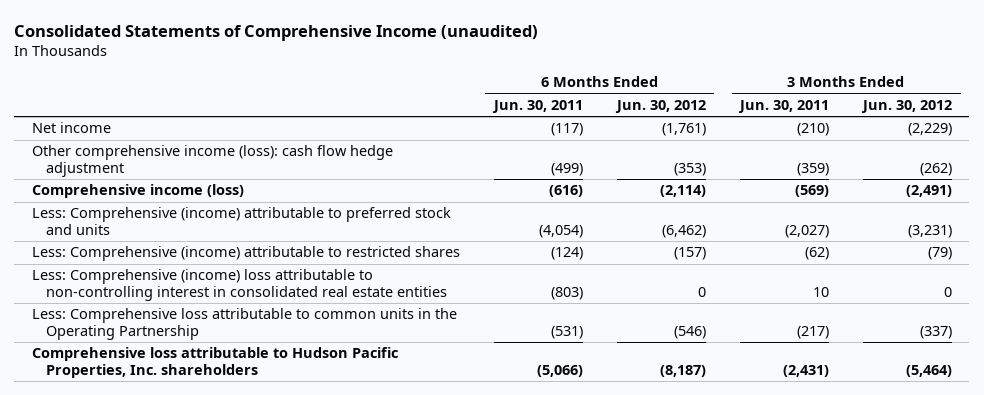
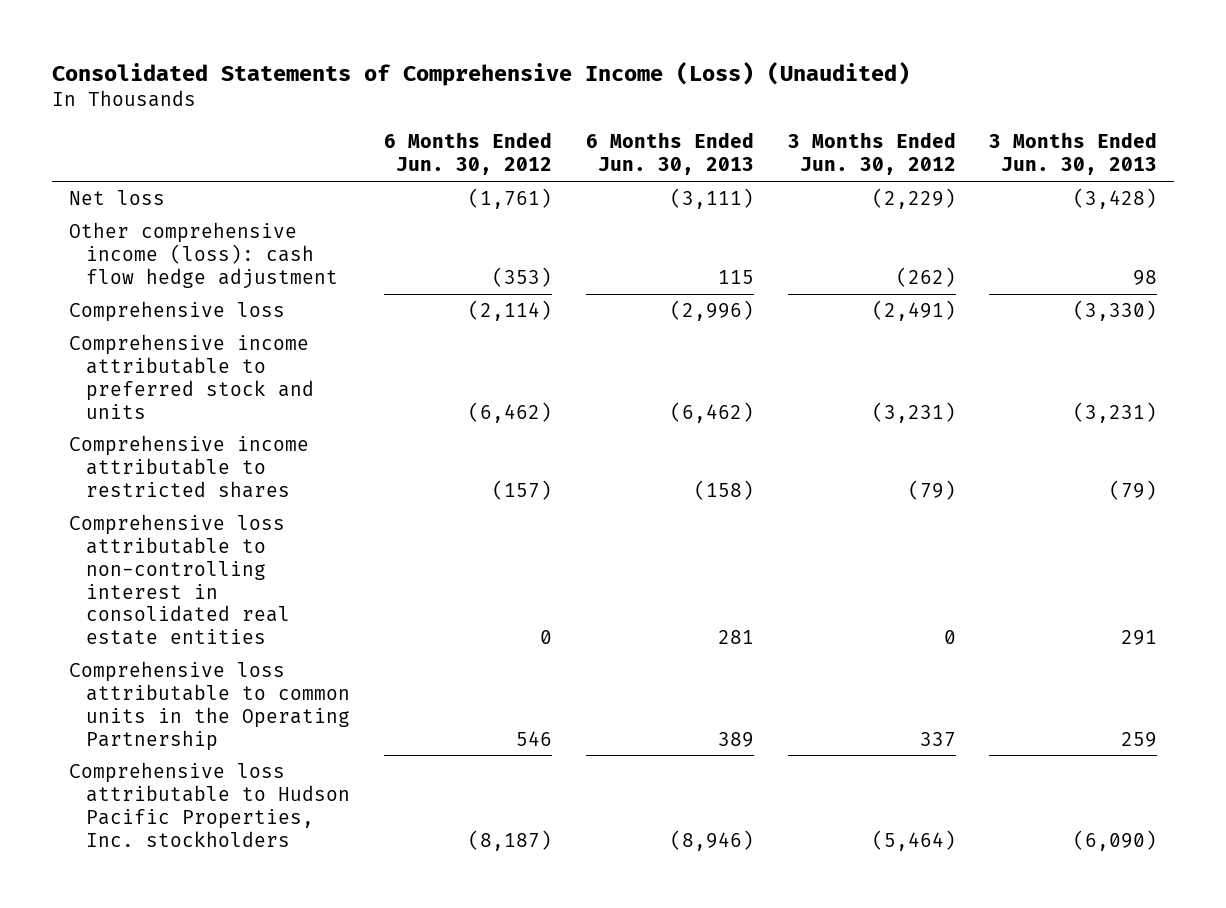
- Consolidated Statements of Comprehensive Income (unaudited)
+ Consolidated Statements of Comprehensive Income (Loss) (Unaudited)
- | 6 Months Ended Jun. 30, 2011 | 6 Months Ended Jun. 30, 2012 | 3 Months Ended Jun. 30, 2011 | 3 Months Ended Jun. 30, 2012
+ | 6 Months Ended Jun. 30, 2012 | 6 Months Ended Jun. 30, 2013 | 3 Months Ended Jun. 30, 2012 | 3 Months Ended Jun. 30, 2013
- Net income | (117) | (1,761) | (210) | (2,229)
+ Net loss | (1,761) | (3,111) | (2,229) | (3,428)
- Comprehensive income (loss) | (616) | (2,114) | (569) | (2,491)
- Less: Comprehensive (income) attributable to preferred stock and units | (4,054) | (6,462) | (2,027) | (3,231)
- Less: Comprehensive (income) attributable to restricted shares | (124) | (157) | (62) | (79)
- Less: Comprehensive (income) loss attributable to non-controlling interest in consolidated real estate entities | (803) | 0 | 10 | 0
- Less: Comprehensive loss attributable to common units in the Operating Partnership | (531) | (546) | (217) | (337)
- Comprehensive loss attributable to Hudson Pacific Properties, Inc. shareholders | (5,066) | (8,187) | (2,431) | (5,464)
+ Comprehensive loss | (2,114) | (2,996) | (2,491) | (3,330)
+ Comprehensive income attributable to preferred stock and units | (6,462) | (6,462) | (3,231) | (3,231)
+ Comprehensive income attributable to restricted shares | (157) | (158) | (79) | (79)
+ Comprehensive loss attributable to non-controlling interest in consolidated real estate entities | 0 | 281 | 0 | 291
+ Comprehensive loss attributable to common units in the Operating Partnership | 546 | 389 | 337 | 259
+ Comprehensive loss attributable to Hudson Pacific Properties, Inc. stockholders | (8,187) | (8,946) | (5,464) | (6,090)

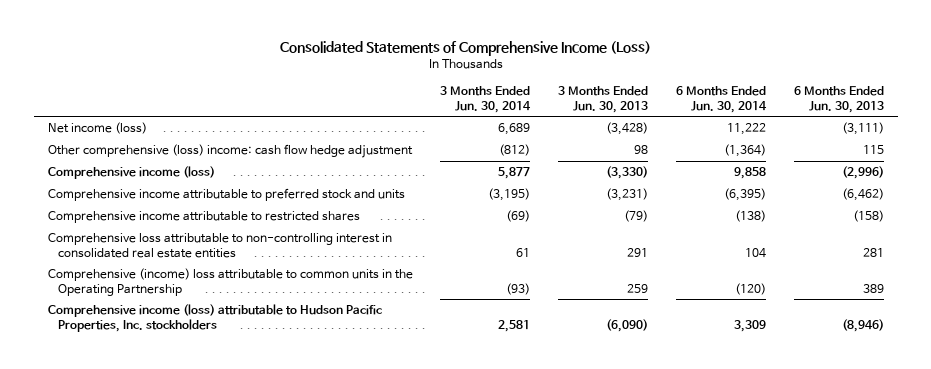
- Consolidated Statements of Comprehensive Income (Loss) (Unaudited)
+ Consolidated Statements of Comprehensive Income (Loss)
- | 6 Months Ended Jun. 30, 2012 | 6 Months Ended Jun. 30, 2013 | 3 Months Ended Jun. 30, 2012 | 3 Months Ended Jun. 30, 2013
+ | 3 Months Ended Jun. 30, 2014 | 3 Months Ended Jun. 30, 2013 | 6 Months Ended Jun. 30, 2014 | 6 Months Ended Jun. 30, 2013
- Net loss | (1,761) | (3,111) | (2,229) | (3,428)
- Other comprehensive income (loss): cash flow hedge adjustment | (353) | 115 | (262) | 98
- Comprehensive loss | (2,114) | (2,996) | (2,491) | (3,330)
+ Net income (loss) | 6,689 | (3,428) | 11,222 | (3,111)
+ Other comprehensive (loss) income: cash flow hedge adjustment | (812) | 98 | (1,364) | 115
+ Comprehensive income (loss) | 5,877 | (3,330) | 9,858 | (2,996)
- Comprehensive loss attributable to common units in the Operating Partnership | 546 | 389 | 337 | 259
- Comprehensive loss attributable to Hudson Pacific Properties, Inc. stockholders | (8,187) | (8,946) | (5,464) | (6,090)
+ Comprehensive (income) loss attributable to common units in the Operating Partnership | (93) | 259 | (120) | 389
+ Comprehensive income (loss) attributable to Hudson Pacific Properties, Inc. stockholders | 2,581 | (6,090) | 3,309 | (8,946)

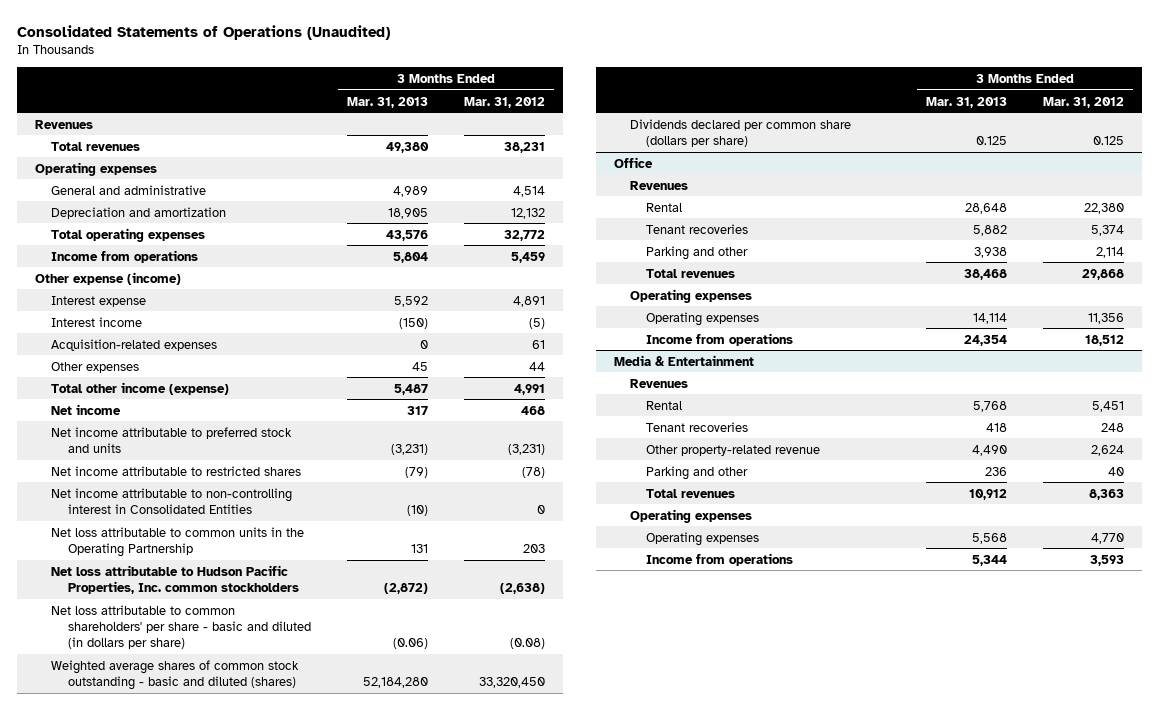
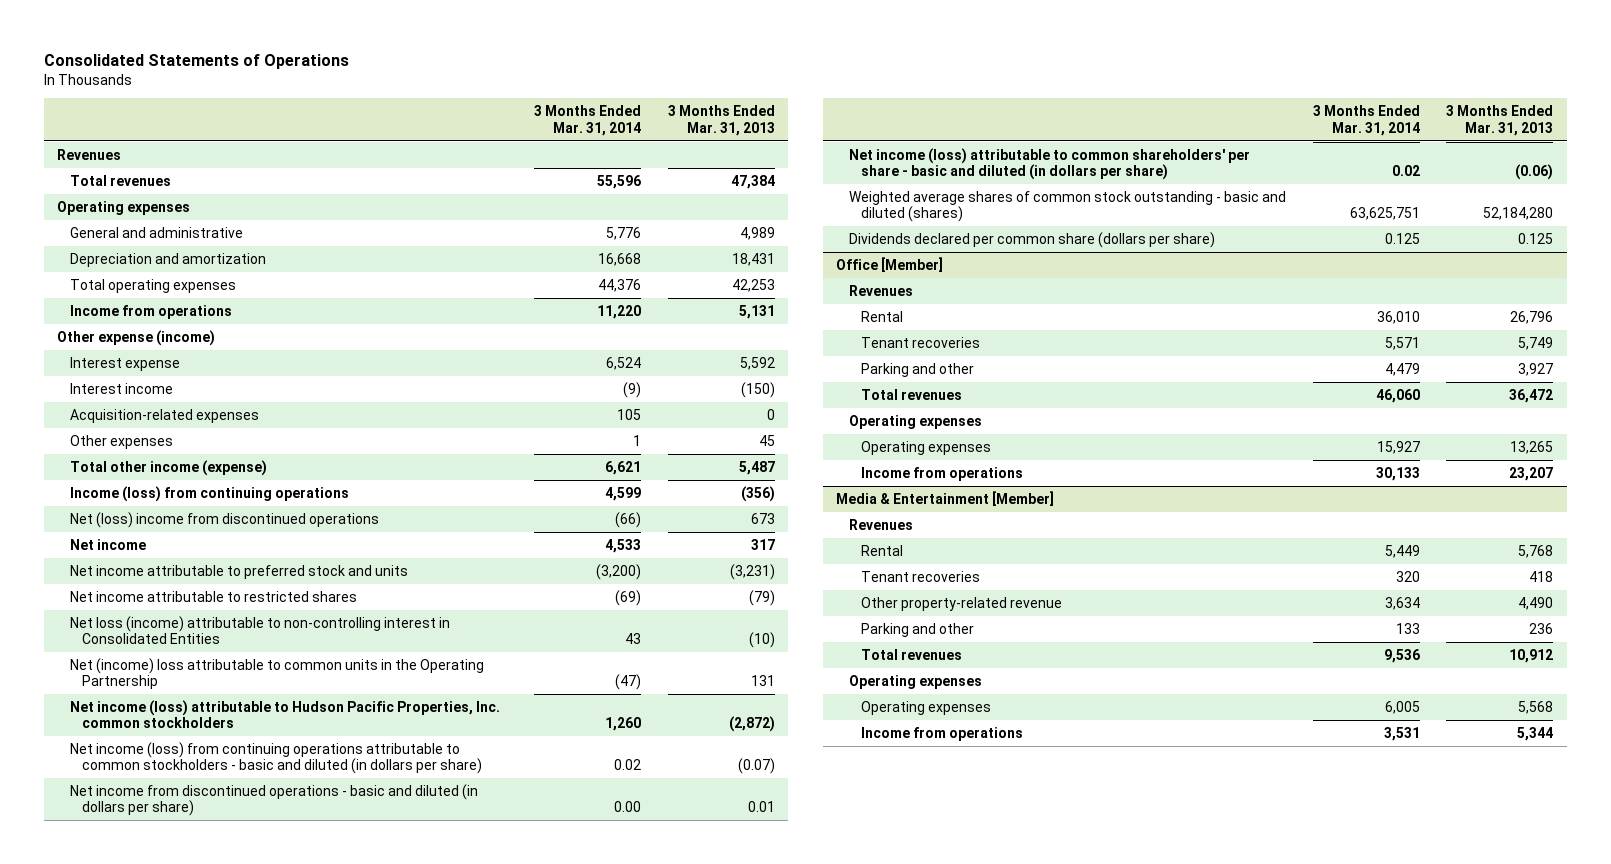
- Consolidated Statements of Operations (Unaudited)
+ Consolidated Statements of Operations
- | 3 Months Ended Mar. 31, 2013 | 3 Months Ended Mar. 31, 2012
+ | 3 Months Ended Mar. 31, 2014 | 3 Months Ended Mar. 31, 2013
- Total revenues | 49,380 | 38,231
+ Total revenues | 55,596 | 47,384
- Depreciation and amortization | 18,905 | 12,132
- Total operating expenses | 43,576 | 32,772
- Income from operations | 5,804 | 5,459
+ Depreciation and amortization | 16,668 | 18,431
+ Total operating expenses | 44,376 | 42,253
+ Income from operations | 11,220 | 5,131
+ Income (loss) from continuing operations | 4,599 | (356)
+ Net (loss) income from discontinued operations | (66) | 673
- Net income attributable to non-controlling interest in Consolidated Entities | (10) | 0
- Net loss attributable to common units in the Operating Partnership | 131 | 203
- Net loss attributable to Hudson Pacific Properties, Inc. common stockholders | (2,872) | (2,638)
- Net loss attributable to common shareholders' per share - basic and diluted (in dollars per share) | (0.06) | (0.08)
+ Net loss (income) attributable to non-controlling interest in Consolidated Entities | 43 | (10)
+ Net (income) loss attributable to common units in the Operating Partnership | (47) | 131
+ Net income (loss) attributable to Hudson Pacific Properties, Inc. common stockholders | 1,260 | (2,872)
+ Net income (loss) from continuing operations attributable to common stockholders - basic and diluted (in dollars per share) | 0.02 | (0.07)
+ Net income from discontinued operations - basic and diluted (in dollars per share) | 0.00 | 0.01
+ Net income (loss) attributable to common shareholders' per share - basic and diluted (in dollars per share) | 0.02 | (0.06)
- Office
+ Office [Member]
- Rental | 28,648 | 22,380
- Tenant recoveries | 5,882 | 5,374
- Parking and other | 3,938 | 2,114
- Total revenues | 38,468 | 29,868
+ Rental | 36,010 | 26,796
+ Tenant recoveries | 5,571 | 5,749
+ Parking and other | 4,479 | 3,927
+ Total revenues | 46,060 | 36,472
- Operating expenses | 14,114 | 11,356
- Income from operations | 24,354 | 18,512
- Media & Entertainment
+ Operating expenses | 15,927 | 13,265
+ Income from operations | 30,133 | 23,207
+ Media & Entertainment [Member]

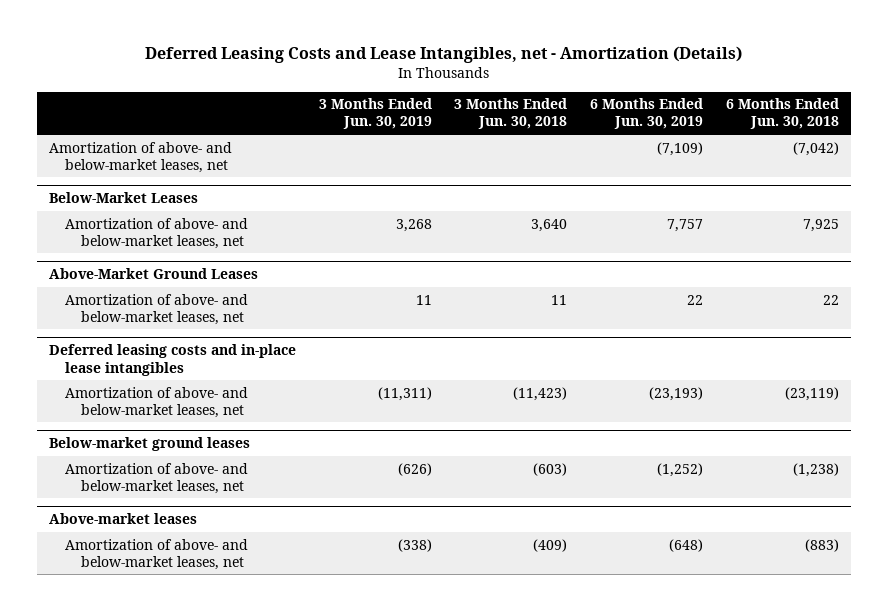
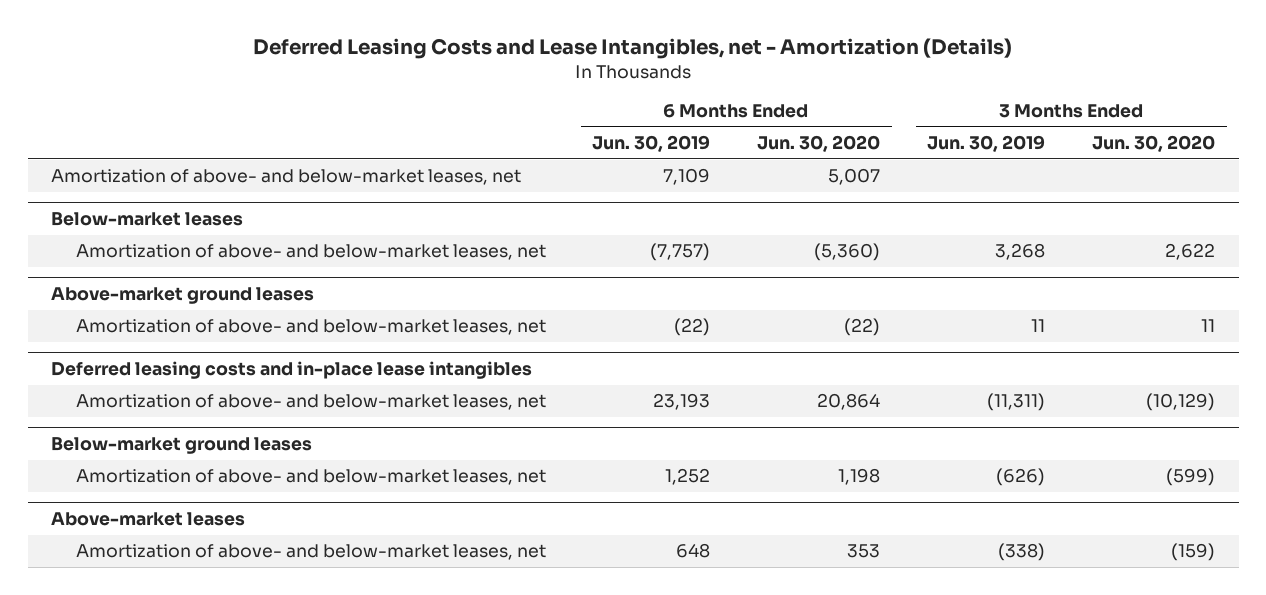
- | 3 Months Ended Jun. 30, 2019 | 3 Months Ended Jun. 30, 2018 | 6 Months Ended Jun. 30, 2019 | 6 Months Ended Jun. 30, 2018
+ | 6 Months Ended Jun. 30, 2019 | 6 Months Ended Jun. 30, 2020 | 3 Months Ended Jun. 30, 2019 | 3 Months Ended Jun. 30, 2020
- Amortization of above- and below-market leases, net | | | (7,109) | (7,042)
- Below-Market Leases
- Amortization of above- and below-market leases, net | 3,268 | 3,640 | 7,757 | 7,925
- Above-Market Ground Leases
- Amortization of above- and below-market leases, net | 11 | 11 | 22 | 22
+ Amortization of above- and below-market leases, net | 7,109 | 5,007 | |
+ Below-market leases
+ Amortization of above- and below-market leases, net | (7,757) | (5,360) | 3,268 | 2,622
+ Above-market ground leases
+ Amortization of above- and below-market leases, net | (22) | (22) | 11 | 11
@ Deferred leasing costs and in-place lease intangibles
- Amortization of above- and below-market leases, net | (11,311) | (11,423) | (23,193) | (23,119)
+ Amortization of above- and below-market leases, net | 23,193 | 20,864 | (11,311) | (10,129)
@ Below-market ground leases
- Amortization of above- and below-market leases, net | (626) | (603) | (1,252) | (1,238)
+ Amortization of above- and below-market leases, net | 1,252 | 1,198 | (626) | (599)
@ Above-market leases
- Amortization of above- and below-market leases, net | (338) | (409) | (648) | (883)
+ Amortization of above- and below-market leases, net | 648 | 353 | (338) | (159)

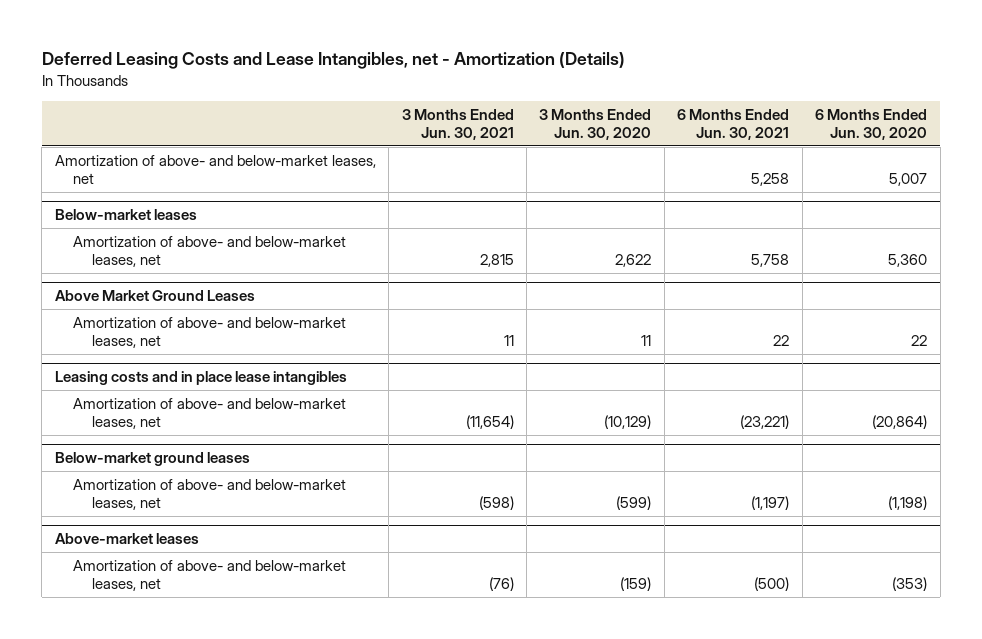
- | 6 Months Ended Jun. 30, 2019 | 6 Months Ended Jun. 30, 2020 | 3 Months Ended Jun. 30, 2019 | 3 Months Ended Jun. 30, 2020
+ | 3 Months Ended Jun. 30, 2021 | 3 Months Ended Jun. 30, 2020 | 6 Months Ended Jun. 30, 2021 | 6 Months Ended Jun. 30, 2020
@ Below-market leases
- Amortization of above- and below-market leases, net | (7,757) | (5,360) | 3,268 | 2,622
- Above-market ground leases
- Amortization of above- and below-market leases, net | (22) | (22) | 11 | 11
- Deferred leasing costs and in-place lease intangibles
- Amortization of above- and below-market leases, net | 23,193 | 20,864 | (11,311) | (10,129)
@ Below-market leases
+ Amortization of above- and below-market leases, net | 2,815 | 2,622 | 5,758 | 5,360
+ Above Market Ground Leases
+ Amortization of above- and below-market leases, net | 11 | 11 | 22 | 22
+ Leasing costs and in place lease intangibles
+ Amortization of above- and below-market leases, net | (11,654) | (10,129) | (23,221) | (20,864)
@ Below-market ground leases
- Amortization of above- and below-market leases, net | 1,252 | 1,198 | (626) | (599)
+ Amortization of above- and below-market leases, net | (598) | (599) | (1,197) | (1,198)
@ Above-market leases
- Amortization of above- and below-market leases, net | 648 | 353 | (338) | (159)
+ Amortization of above- and below-market leases, net | (76) | (159) | (500) | (353)

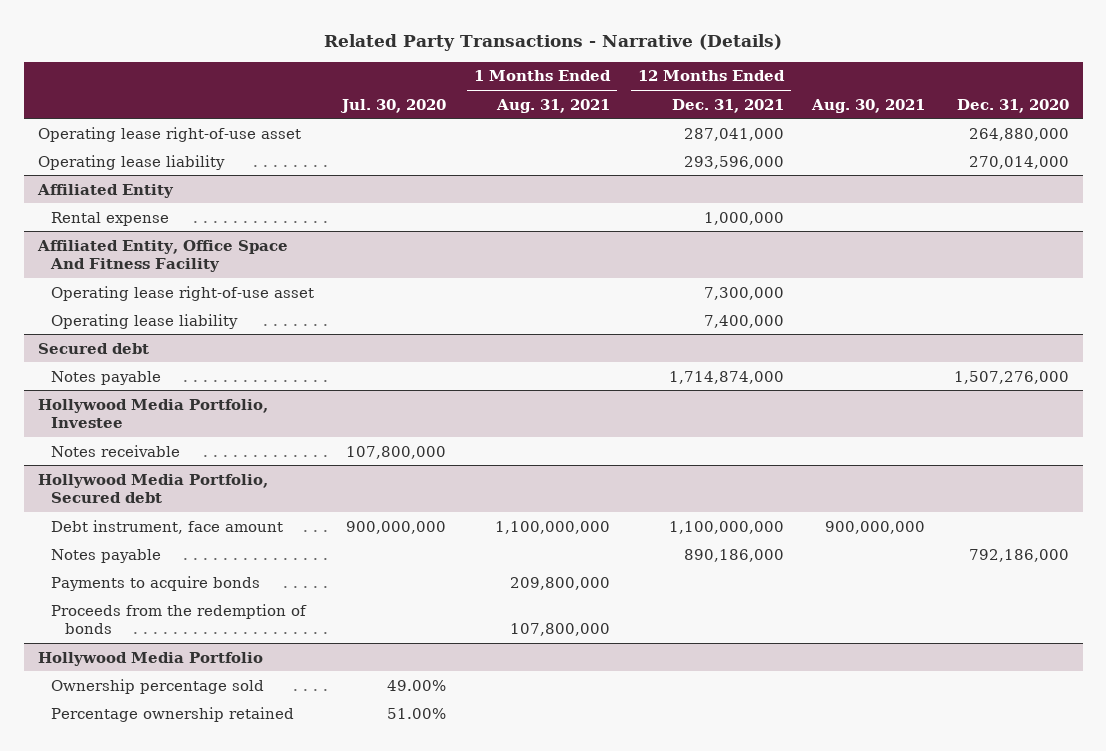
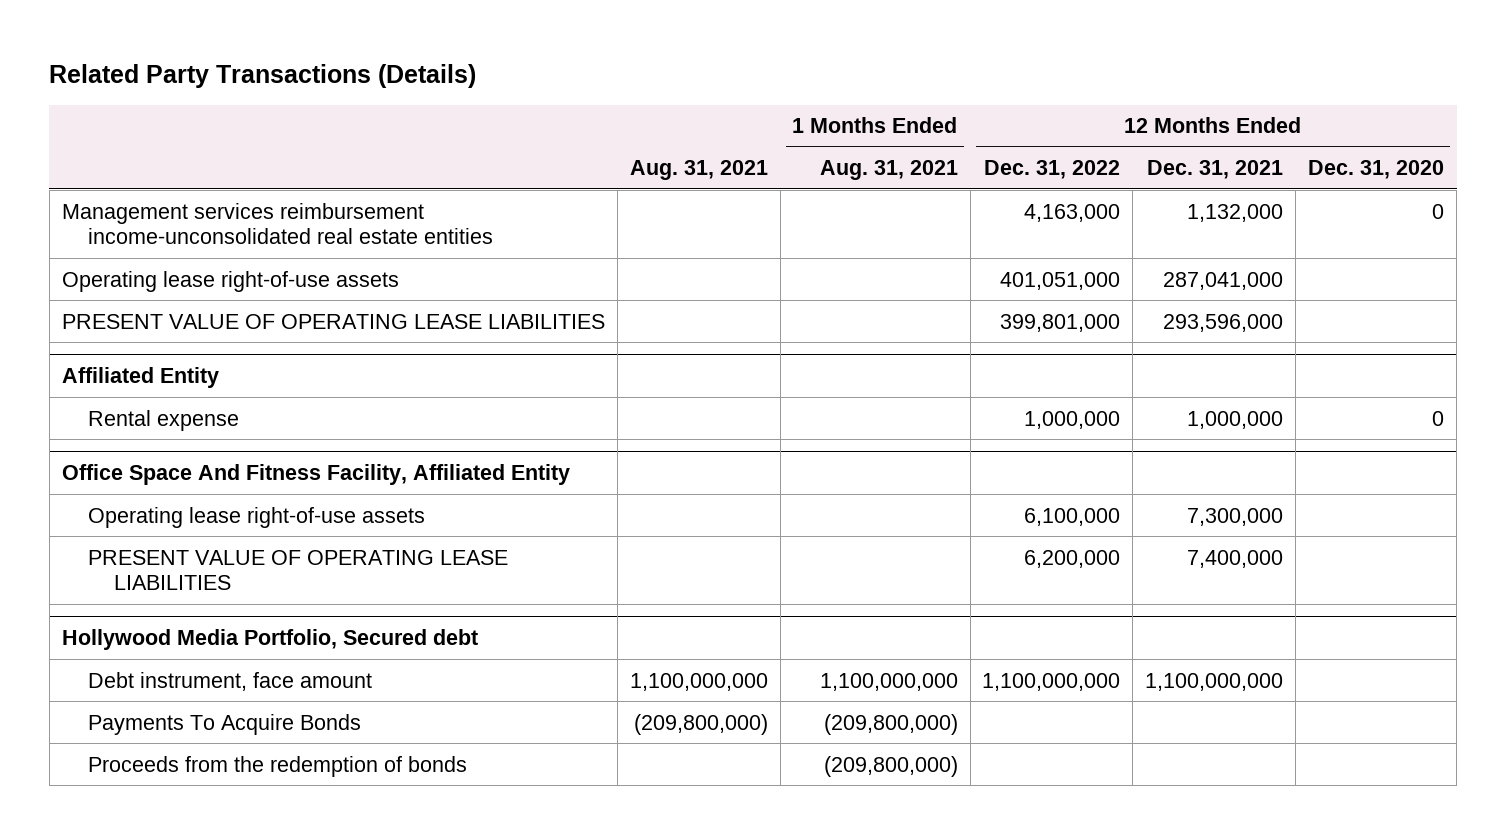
- Related Party Transactions - Narrative (Details)
+ Related Party Transactions (Details)
- | Jul. 30, 2020 | 1 Months Ended Aug. 31, 2021 | 12 Months Ended Dec. 31, 2021 | Aug. 30, 2021 | Dec. 31, 2020
+ | Aug. 31, 2021 | 1 Months Ended Aug. 31, 2021 | 12 Months Ended Dec. 31, 2022 | 12 Months Ended Dec. 31, 2021 | 12 Months Ended Dec. 31, 2020
- Operating lease right-of-use asset | | | 287,041,000 | | 264,880,000
- Operating lease liability | | | 293,596,000 | | 270,014,000
+ Management services reimbursement income-unconsolidated real estate entities | | | 4,163,000 | 1,132,000 | 0
+ Operating lease right-of-use assets | | | 401,051,000 | 287,041,000 |
+ PRESENT VALUE OF OPERATING LEASE LIABILITIES | | | 399,801,000 | 293,596,000 |
- Affiliated Entity, Office Space And Fitness Facility
- Operating lease right-of-use asset | | | 7,300,000 | |
- Operating lease liability | | | 7,400,000 | |
- Secured debt
- Notes payable | | | 1,714,874,000 | | 1,507,276,000
- Hollywood Media Portfolio, Investee
- Notes receivable | 107,800,000 | | | |
+ Office Space And Fitness Facility, Affiliated Entity
+ Operating lease right-of-use assets | | | 6,100,000 | 7,300,000 |
+ PRESENT VALUE OF OPERATING LEASE LIABILITIES | | | 6,200,000 | 7,400,000 |
@ Hollywood Media Portfolio, Secured debt
- Notes payable | | | 890,186,000 | | 792,186,000
- Payments to acquire bonds | | 209,800,000 | | |
- Proceeds from the redemption of bonds | | 107,800,000 | | |
- Hollywood Media Portfolio
- Ownership percentage sold | 49.00% | | | |
- Percentage ownership retained | 51.00% | | | |
@ Hollywood Media Portfolio, Secured debt
+ Payments To Acquire Bonds | (209,800,000) | (209,800,000) | | |
+ Proceeds from the redemption of bonds | | (209,800,000) | | |

